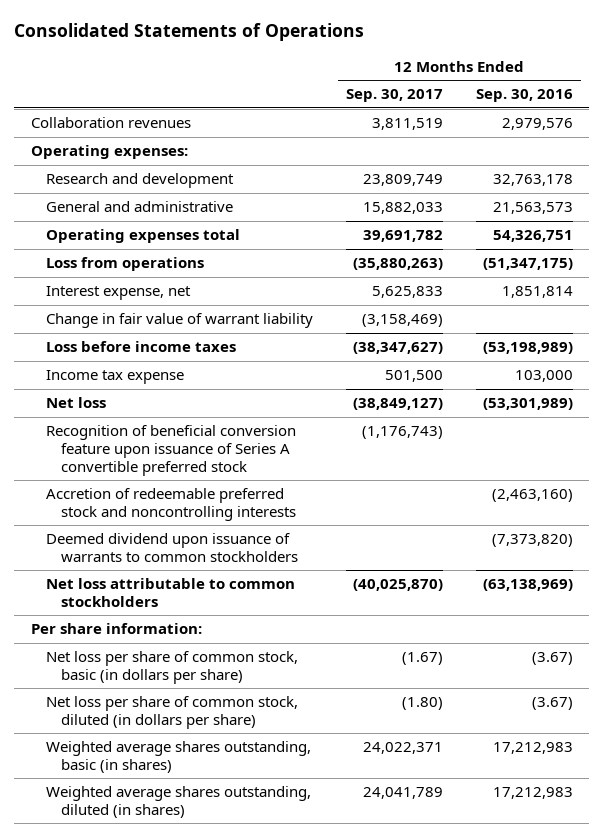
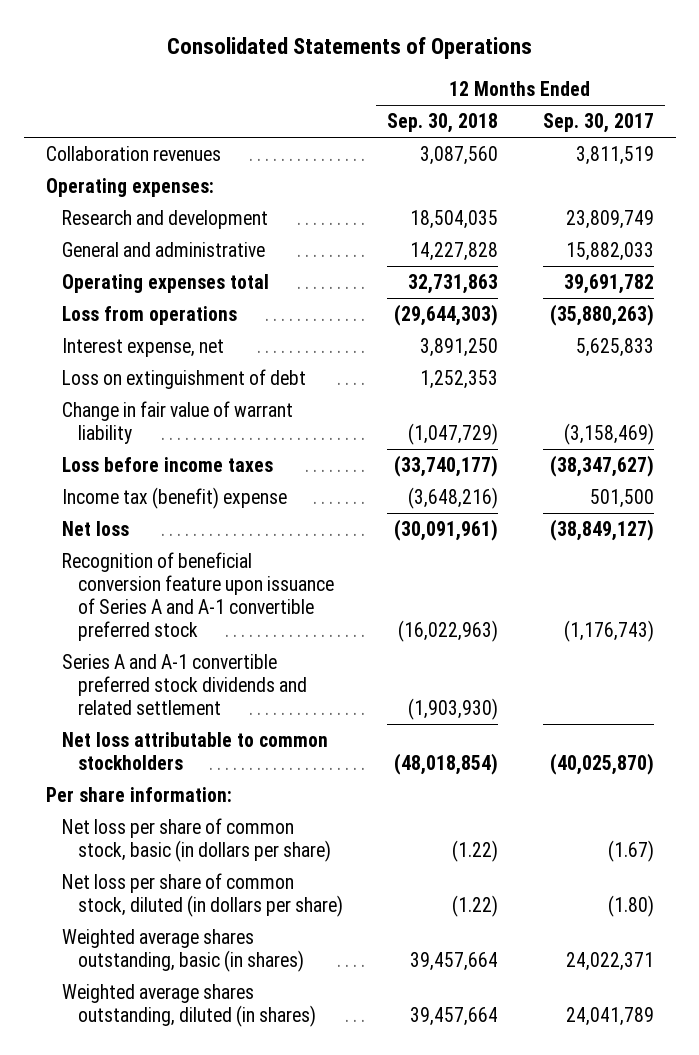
- | 12 Months Ended Sep. 30, 2017 | 12 Months Ended Sep. 30, 2016
+ | 12 Months Ended Sep. 30, 2018 | 12 Months Ended Sep. 30, 2017
+ Loss on extinguishment of debt | 1,252,353 |
- Income tax expense | 501,500 | 103,000
+ Income tax (benefit) expense | (3,648,216) | 501,500
- Recognition of beneficial conversion feature upon issuance of Series A convertible preferred stock | (1,176,743) |
- Accretion of redeemable preferred stock and noncontrolling interests | | (2,463,160)
- Deemed dividend upon issuance of warrants to common stockholders | | (7,373,820)
+ Recognition of beneficial conversion feature upon issuance of Series A and A-1 convertible preferred stock | (16,022,963) | (1,176,743)
+ Series A and A-1 convertible preferred stock dividends and related settlement | (1,903,930) |

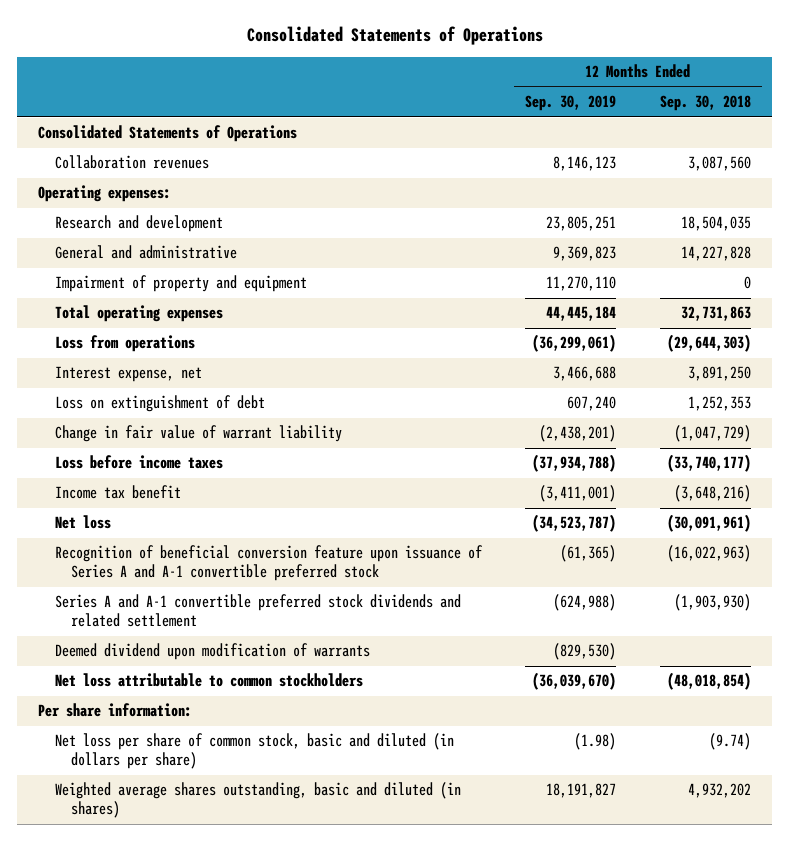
- | 12 Months Ended Sep. 30, 2018 | 12 Months Ended Sep. 30, 2017
+ | 12 Months Ended Sep. 30, 2019 | 12 Months Ended Sep. 30, 2018
+ Consolidated Statements of Operations
- Operating expenses total | 32,731,863 | 39,691,782
+ Impairment of property and equipment | 11,270,110 | 0
+ Total operating expenses | 44,445,184 | 32,731,863
- Income tax (benefit) expense | (3,648,216) | 501,500
+ Income tax benefit | (3,411,001) | (3,648,216)
+ Deemed dividend upon modification of warrants | (829,530) |
- Net loss per share of common stock, basic (in dollars per share) | (1.22) | (1.67)
- Net loss per share of common stock, diluted (in dollars per share) | (1.22) | (1.80)
- Weighted average shares outstanding, basic (in shares) | 39,457,664 | 24,022,371
- Weighted average shares outstanding, diluted (in shares) | 39,457,664 | 24,041,789
+ Net loss per share of common stock, basic and diluted (in dollars per share) | (1.98) | (9.74)
+ Weighted average shares outstanding, basic and diluted (in shares) | 18,191,827 | 4,932,202

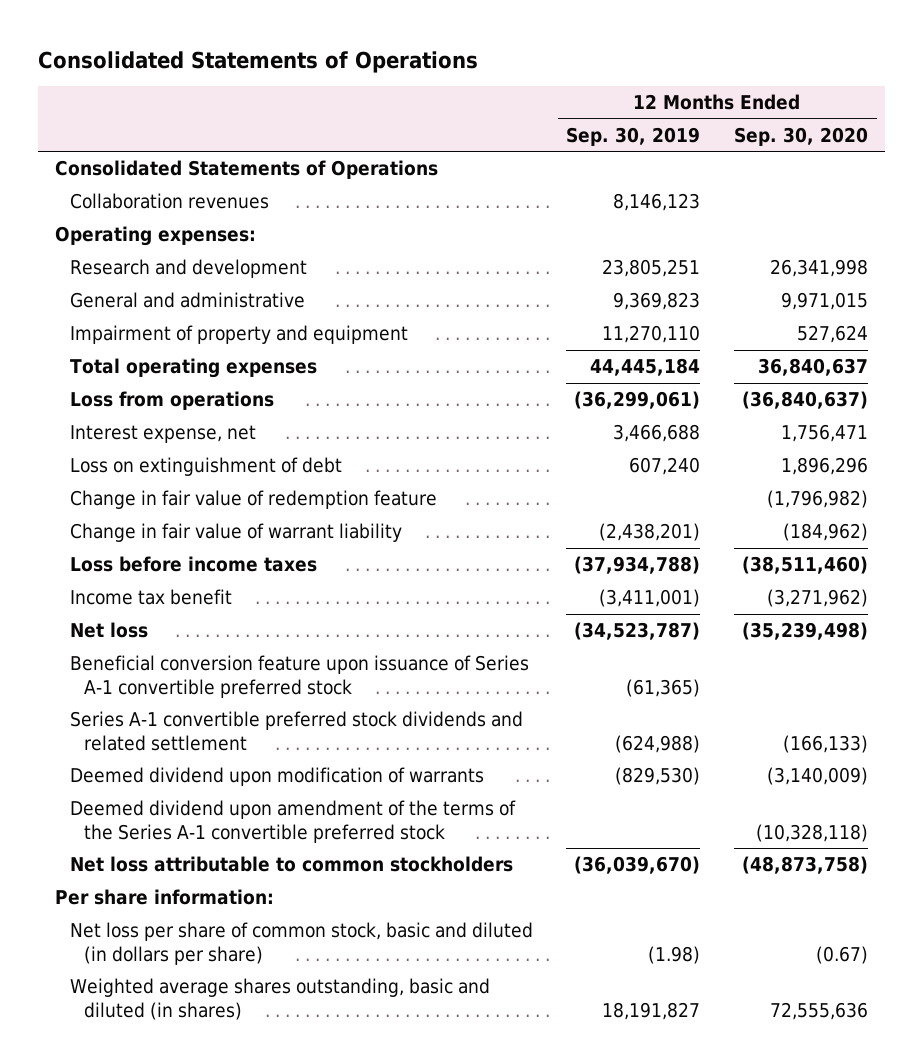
- | 12 Months Ended Sep. 30, 2019 | 12 Months Ended Sep. 30, 2018
+ | 12 Months Ended Sep. 30, 2019 | 12 Months Ended Sep. 30, 2020
+ Change in fair value of redemption feature | | (1,796,982)
- Recognition of beneficial conversion feature upon issuance of Series A and A-1 convertible preferred stock | (61,365) | (16,022,963)
- Series A and A-1 convertible preferred stock dividends and related settlement | (624,988) | (1,903,930)
+ Beneficial conversion feature upon issuance of Series A-1 convertible preferred stock | (61,365) |
+ Series A-1 convertible preferred stock dividends and related settlement | (624,988) | (166,133)
+ Deemed dividend upon amendment of the terms of the Series A-1 convertible preferred stock | | (10,328,118)

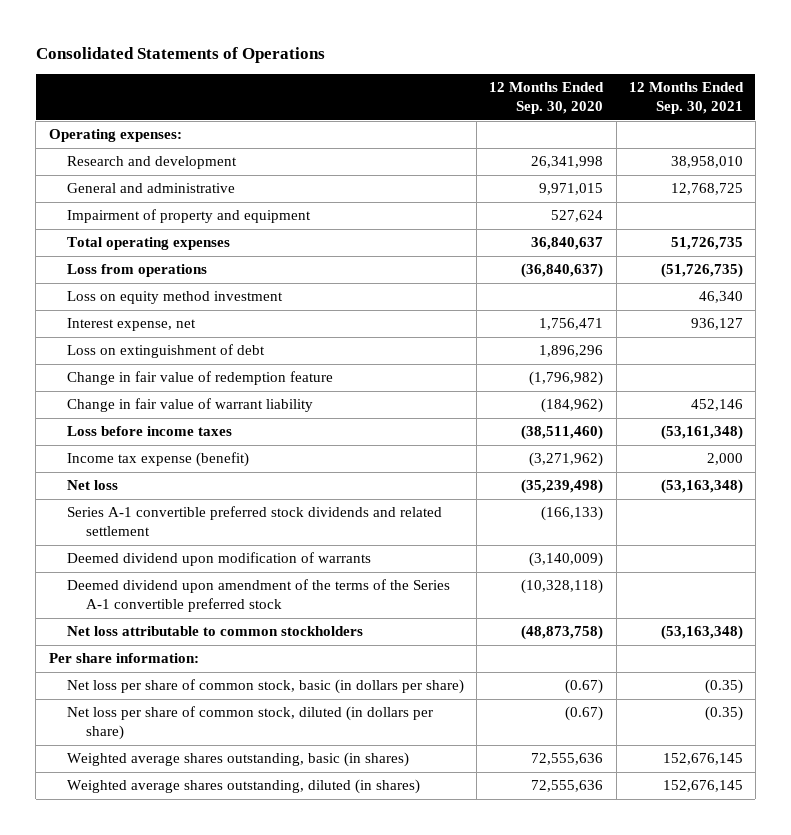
- | 12 Months Ended Sep. 30, 2019 | 12 Months Ended Sep. 30, 2020
+ | 12 Months Ended Sep. 30, 2020 | 12 Months Ended Sep. 30, 2021
- Consolidated Statements of Operations
- Collaboration revenues | 8,146,123 |
+ Loss on equity method investment | | 46,340
- Income tax benefit | (3,411,001) | (3,271,962)
+ Income tax expense (benefit) | (3,271,962) | 2,000
- Beneficial conversion feature upon issuance of Series A-1 convertible preferred stock | (61,365) |
- Net loss per share of common stock, basic and diluted (in dollars per share) | (1.98) | (0.67)
- Weighted average shares outstanding, basic and diluted (in shares) | 18,191,827 | 72,555,636
+ Net loss per share of common stock, basic (in dollars per share) | (0.67) | (0.35)
+ Net loss per share of common stock, diluted (in dollars per share) | (0.67) | (0.35)
+ Weighted average shares outstanding, basic (in shares) | 72,555,636 | 152,676,145
+ Weighted average shares outstanding, diluted (in shares) | 72,555,636 | 152,676,145

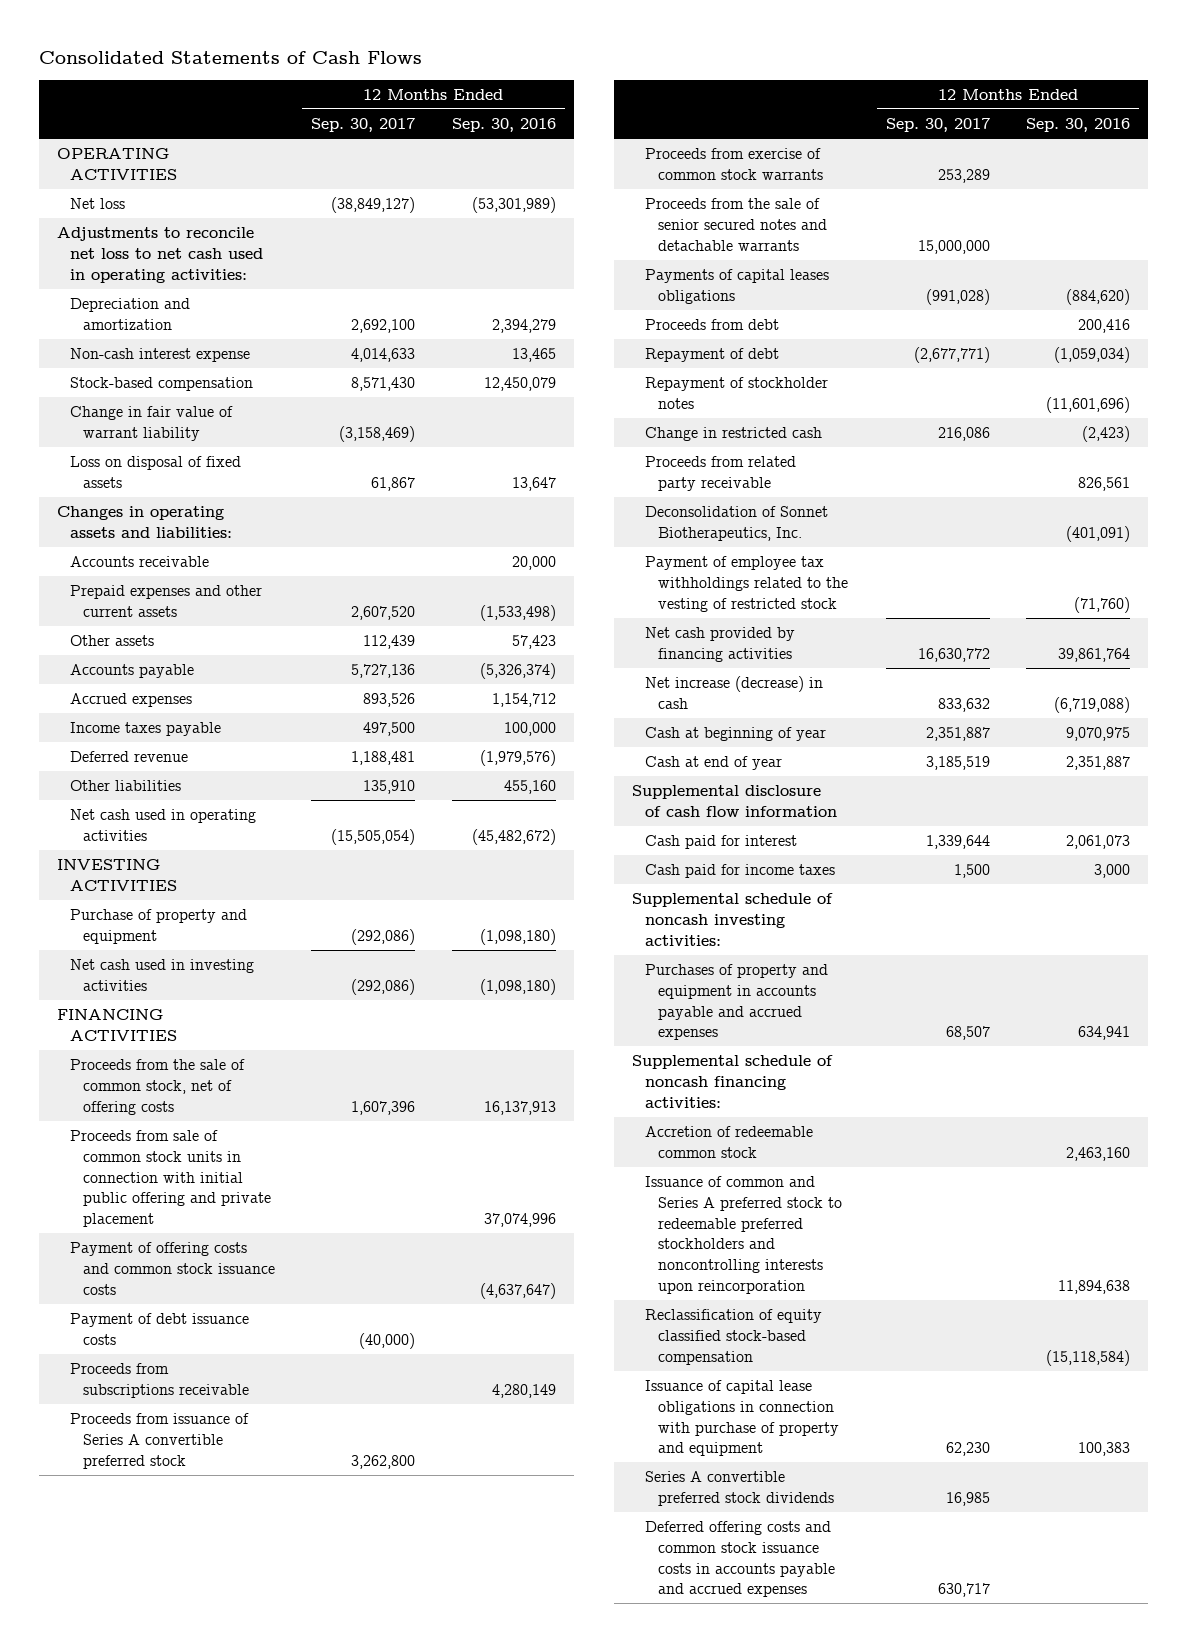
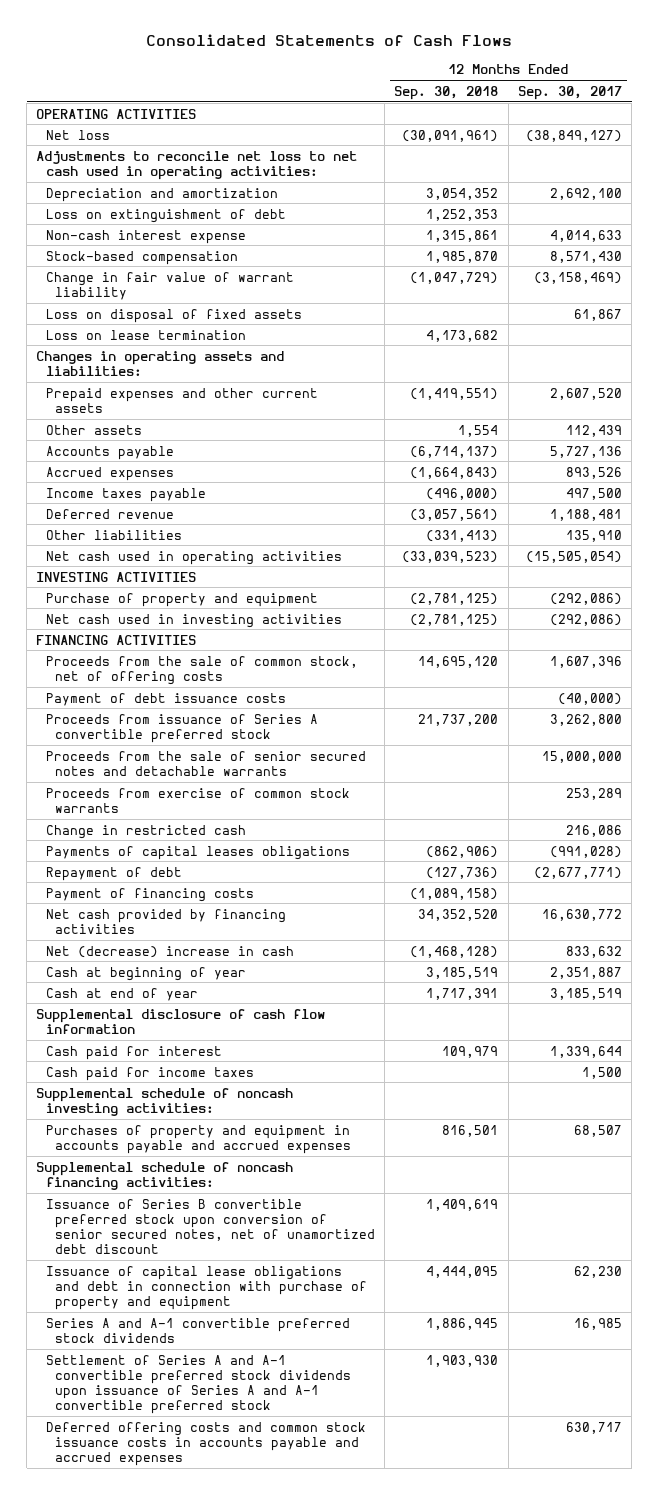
- | 12 Months Ended Sep. 30, 2017 | 12 Months Ended Sep. 30, 2016
+ | 12 Months Ended Sep. 30, 2018 | 12 Months Ended Sep. 30, 2017
+ Loss on extinguishment of debt | 1,252,353 |
+ Loss on lease termination | 4,173,682 |
- Accounts receivable | | 20,000
- Proceeds from sale of common stock units in connection with initial public offering and private placement | | 37,074,996
- Payment of offering costs and common stock issuance costs | | (4,637,647)
- Proceeds from subscriptions receivable | | 4,280,149
moved down: Proceeds from exercise of common stock warrants | | 253,289
moved up: Change in restricted cash | | 216,086
- Proceeds from debt | | 200,416
- Repayment of stockholder notes | | (11,601,696)
- Proceeds from related party receivable | | 826,561
- Deconsolidation of Sonnet Biotherapeutics, Inc. | | (401,091)
- Payment of employee tax withholdings related to the vesting of restricted stock | | (71,760)
+ Payment of financing costs | (1,089,158) |
- Net increase (decrease) in cash | 833,632 | (6,719,088)
+ Net (decrease) increase in cash | (1,468,128) | 833,632
- Accretion of redeemable common stock | | 2,463,160
- Issuance of common and Series A preferred stock to redeemable preferred stockholders and noncontrolling interests upon reincorporation | | 11,894,638
- Reclassification of equity classified stock-based compensation | | (15,118,584)
- Issuance of capital lease obligations in connection with purchase of property and equipment | 62,230 | 100,383
- Series A convertible preferred stock dividends | 16,985 |
+ Issuance of Series B convertible preferred stock upon conversion of senior secured notes, net of unamortized debt discount | 1,409,619 |
+ Issuance of capital lease obligations and debt in connection with purchase of property and equipment | 4,444,095 | 62,230
+ Series A and A-1 convertible preferred stock dividends | 1,886,945 | 16,985
+ Settlement of Series A and A-1 convertible preferred stock dividends upon issuance of Series A and A-1 convertible preferred stock | 1,903,930 |

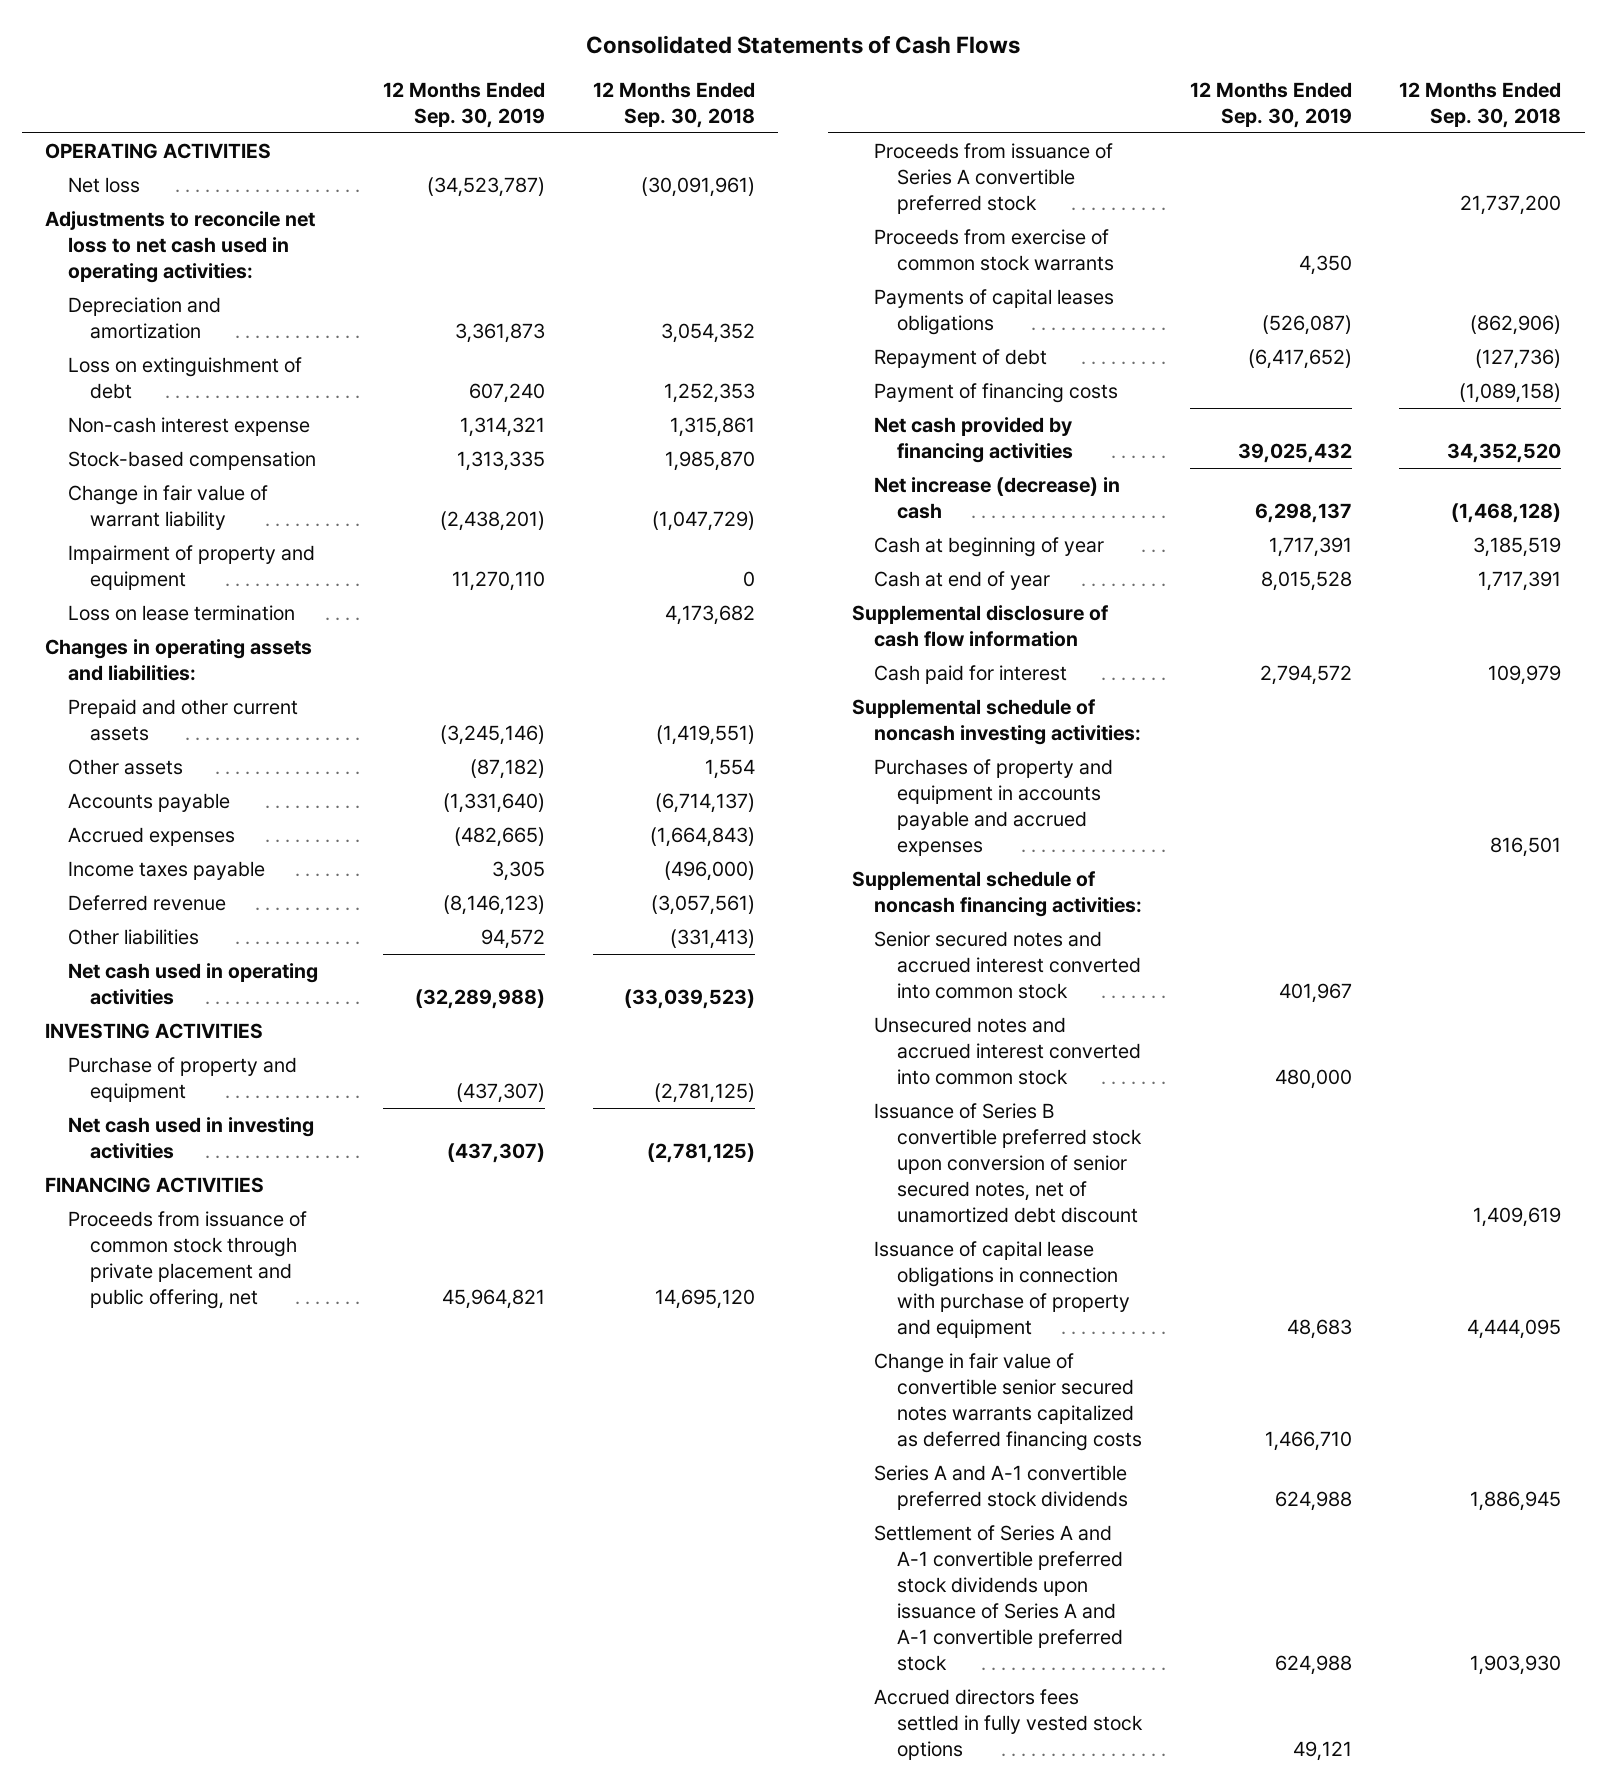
- | 12 Months Ended Sep. 30, 2018 | 12 Months Ended Sep. 30, 2017
+ | 12 Months Ended Sep. 30, 2019 | 12 Months Ended Sep. 30, 2018
- Loss on disposal of fixed assets | | 61,867
+ Impairment of property and equipment | 11,270,110 | 0
- Prepaid expenses and other current assets | (1,419,551) | 2,607,520
+ Prepaid and other current assets | (3,245,146) | (1,419,551)
- Proceeds from the sale of common stock, net of offering costs | 14,695,120 | 1,607,396
- Payment of debt issuance costs | | (40,000)
+ Proceeds from issuance of common stock through private placement and public offering, net | 45,964,821 | 14,695,120
- Proceeds from the sale of senior secured notes and detachable warrants | | 15,000,000
- Change in restricted cash | | 216,086
- Net (decrease) increase in cash | (1,468,128) | 833,632
+ Net increase (decrease) in cash | 6,298,137 | (1,468,128)
- Cash paid for income taxes | | 1,500
+ Senior secured notes and accrued interest converted into common stock | 401,967 |
+ Unsecured notes and accrued interest converted into common stock | 480,000 |
- Issuance of capital lease obligations and debt in connection with purchase of property and equipment | 4,444,095 | 62,230
+ Issuance of capital lease obligations in connection with purchase of property and equipment | 48,683 | 4,444,095
+ Change in fair value of convertible senior secured notes warrants capitalized as deferred financing costs | 1,466,710 |
- Deferred offering costs and common stock issuance costs in accounts payable and accrued expenses | | 630,717
+ Accrued directors fees settled in fully vested stock options | 49,121 |

